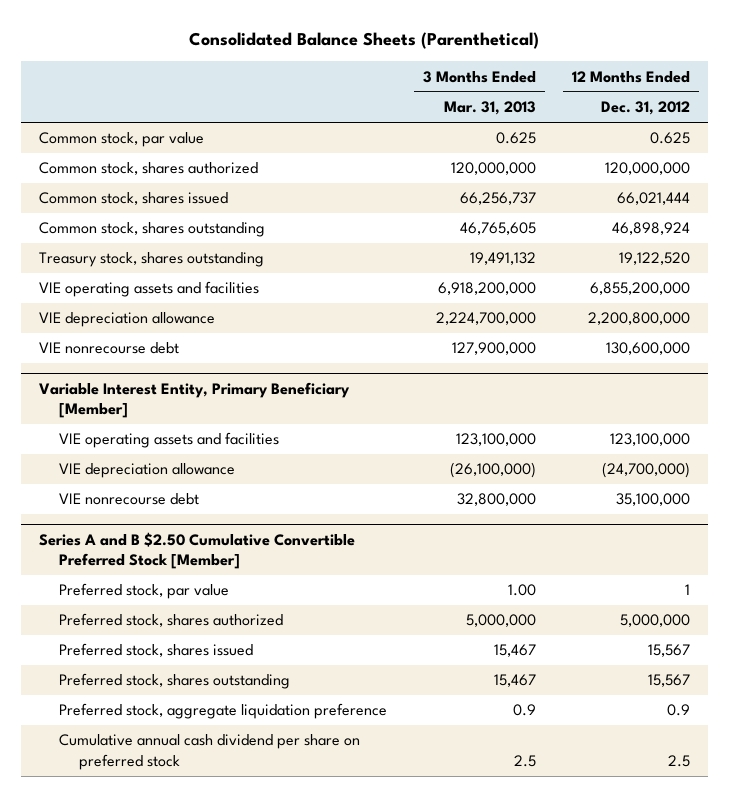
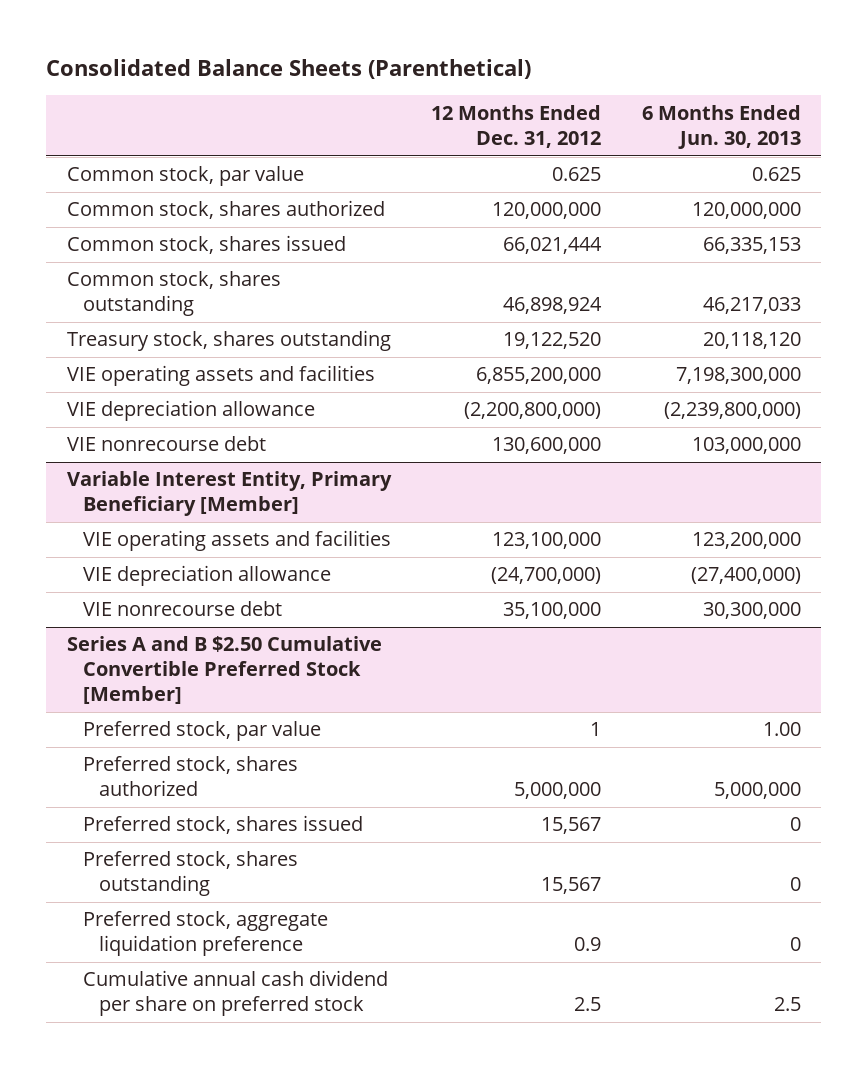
- | 3 Months Ended Mar. 31, 2013 | 12 Months Ended Dec. 31, 2012
+ | 12 Months Ended Dec. 31, 2012 | 6 Months Ended Jun. 30, 2013
- VIE depreciation allowance | 2,224,700,000 | 2,200,800,000
+ VIE depreciation allowance | (2,200,800,000) | (2,239,800,000)

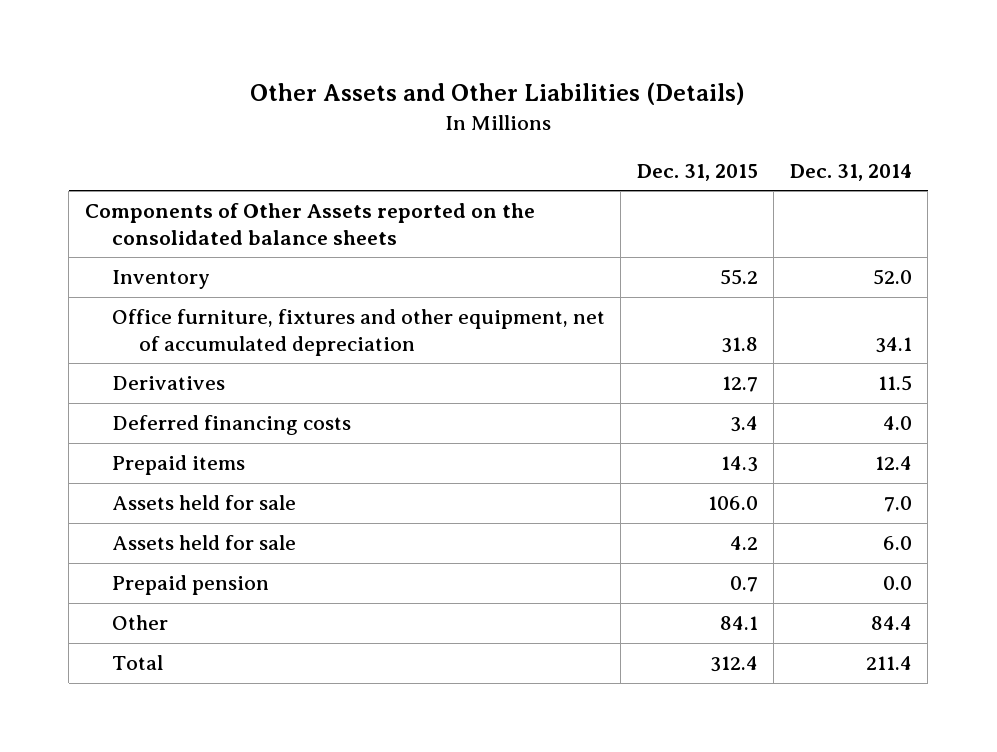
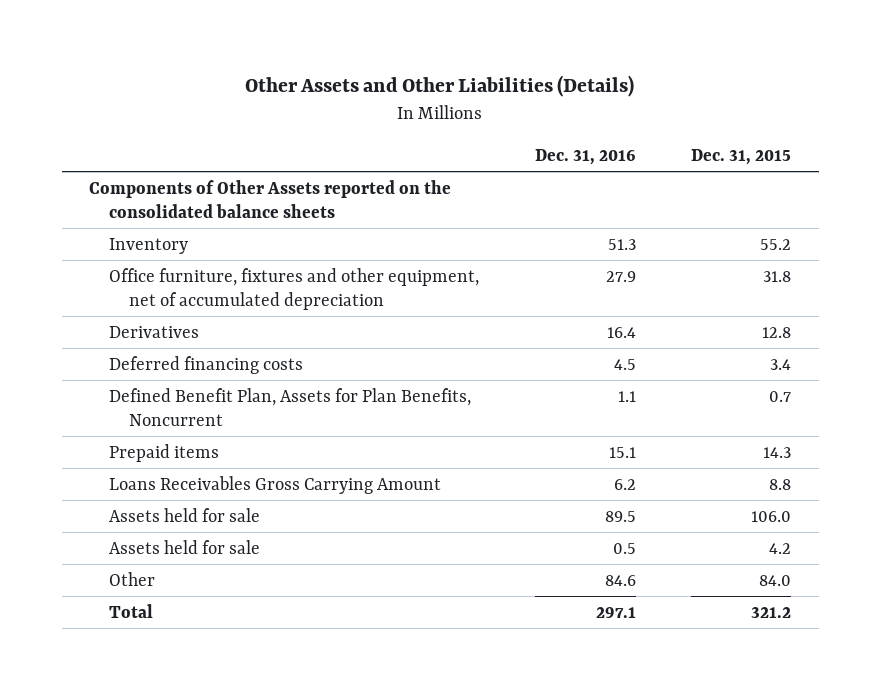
- | Dec. 31, 2015 | Dec. 31, 2014
+ | Dec. 31, 2016 | Dec. 31, 2015
- Derivatives | 12.7 | 11.5
+ Derivatives | 16.4 | 12.8
+ Defined Benefit Plan, Assets for Plan Benefits, Noncurrent | 1.1 | 0.7
+ Loans Receivables Gross Carrying Amount | 6.2 | 8.8
- Prepaid pension | 0.7 | 0.0
- Other | 84.1 | 84.4
- Total | 312.4 | 211.4
+ Other | 84.6 | 84.0
+ Total | 297.1 | 321.2

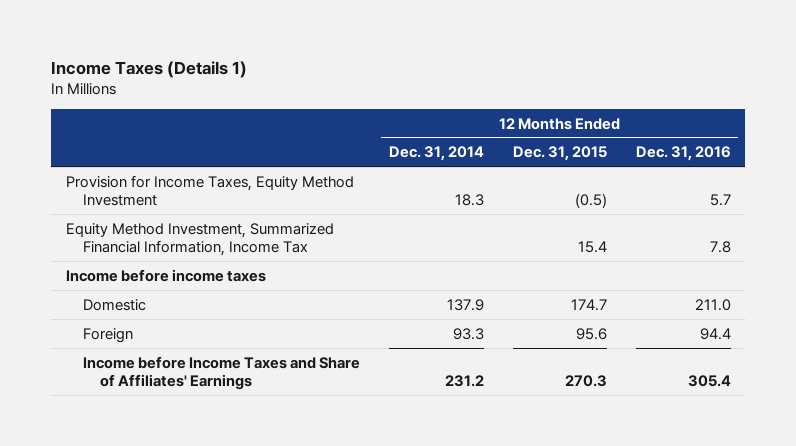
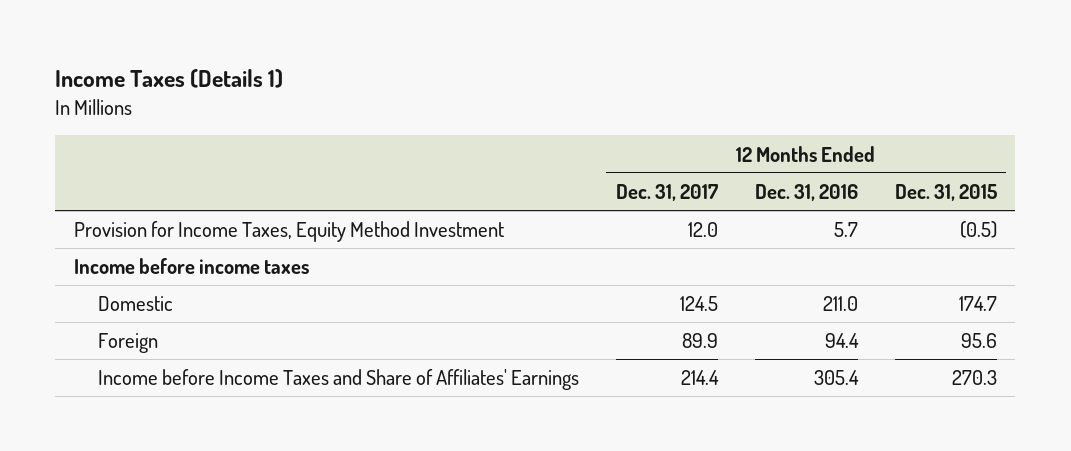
- | 12 Months Ended Dec. 31, 2014 | 12 Months Ended Dec. 31, 2015 | 12 Months Ended Dec. 31, 2016
+ | 12 Months Ended Dec. 31, 2017 | 12 Months Ended Dec. 31, 2016 | 12 Months Ended Dec. 31, 2015
- Equity Method Investment, Summarized Financial Information, Income Tax | | 15.4 | 7.8

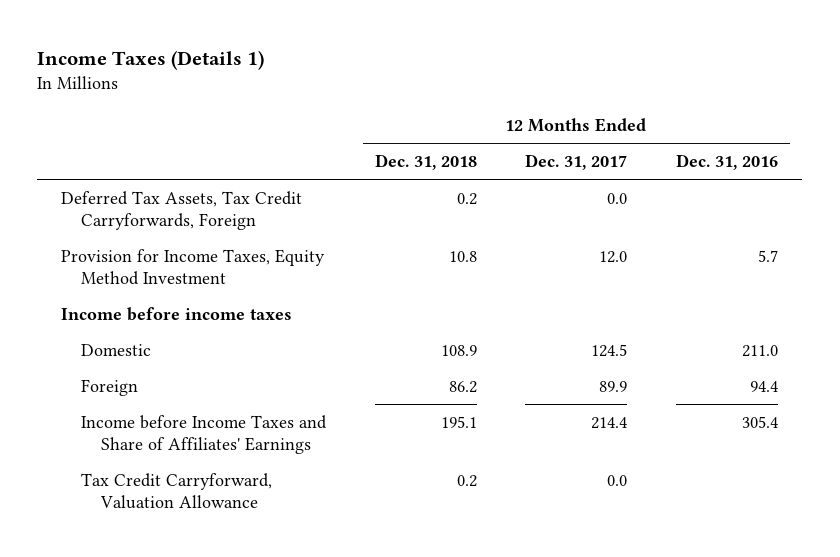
- | 12 Months Ended Dec. 31, 2017 | 12 Months Ended Dec. 31, 2016 | 12 Months Ended Dec. 31, 2015
+ | 12 Months Ended Dec. 31, 2018 | 12 Months Ended Dec. 31, 2017 | 12 Months Ended Dec. 31, 2016
+ Deferred Tax Assets, Tax Credit Carryforwards, Foreign | 0.2 | 0.0 |
+ Tax Credit Carryforward, Valuation Allowance | 0.2 | 0.0 |

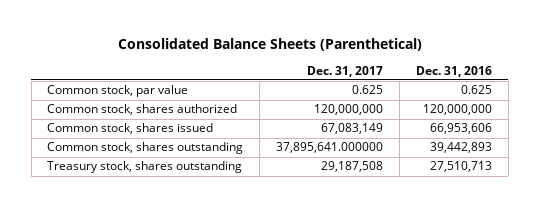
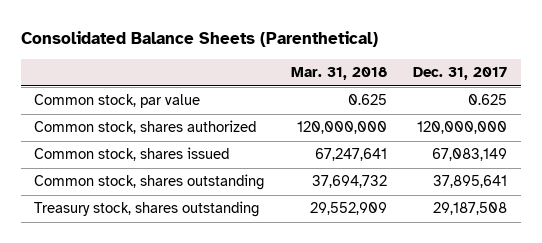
- | Dec. 31, 2017 | Dec. 31, 2016
+ | Mar. 31, 2018 | Dec. 31, 2017
- Common stock, shares outstanding | 37,895,641.000000 | 39,442,893
+ Common stock, shares outstanding | 37,694,732 | 37,895,641

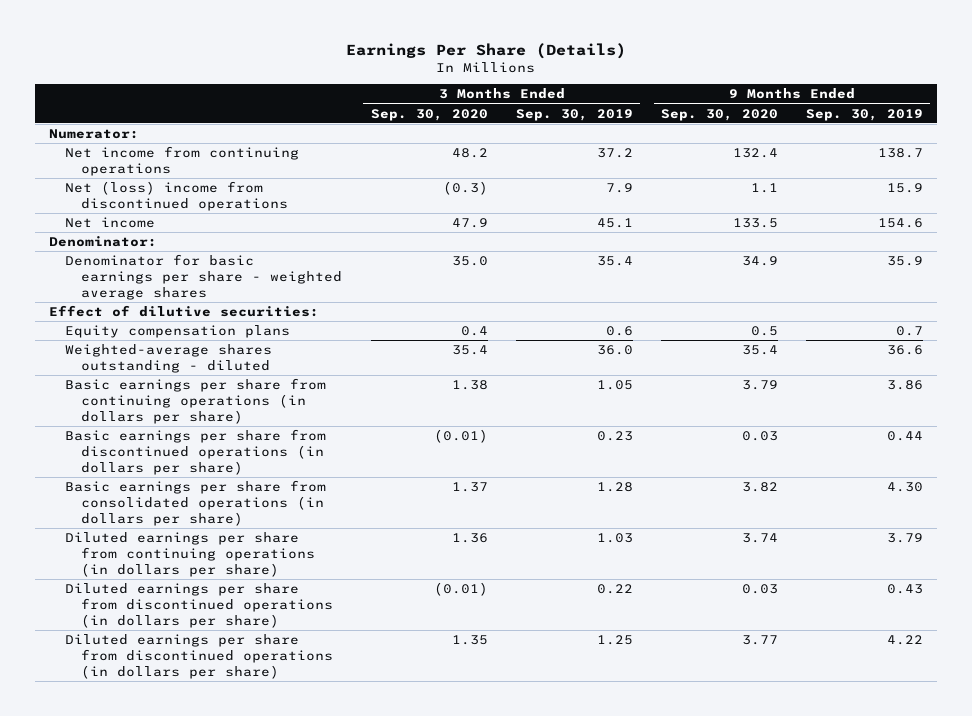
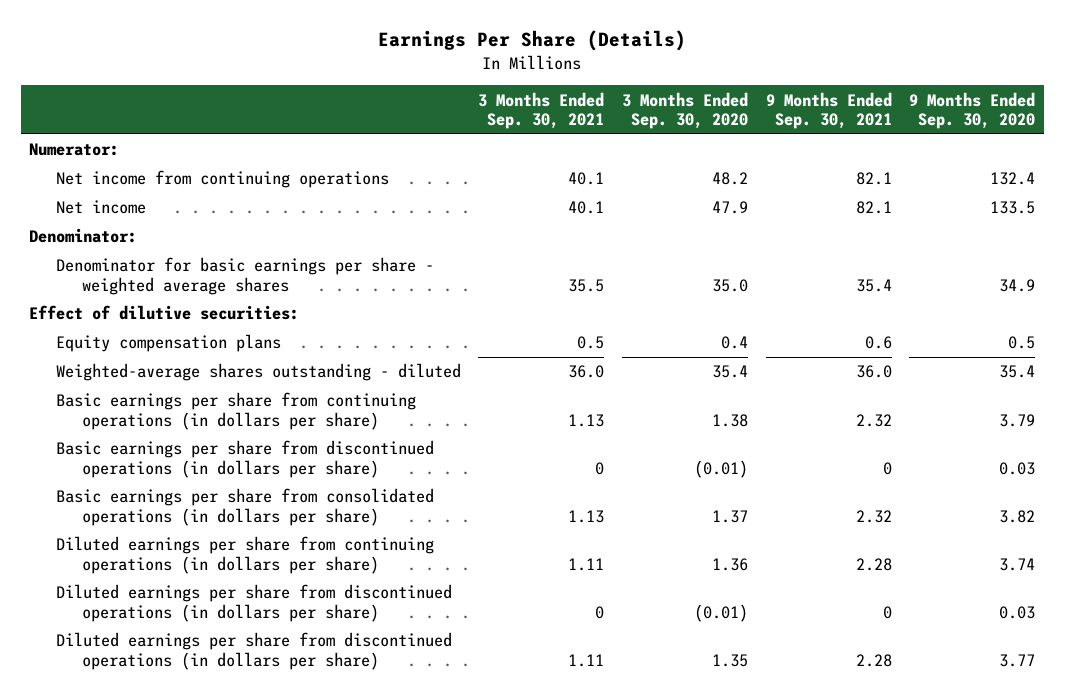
- | 3 Months Ended Sep. 30, 2020 | 3 Months Ended Sep. 30, 2019 | 9 Months Ended Sep. 30, 2020 | 9 Months Ended Sep. 30, 2019
+ | 3 Months Ended Sep. 30, 2021 | 3 Months Ended Sep. 30, 2020 | 9 Months Ended Sep. 30, 2021 | 9 Months Ended Sep. 30, 2020
- Net (loss) income from discontinued operations | (0.3) | 7.9 | 1.1 | 15.9

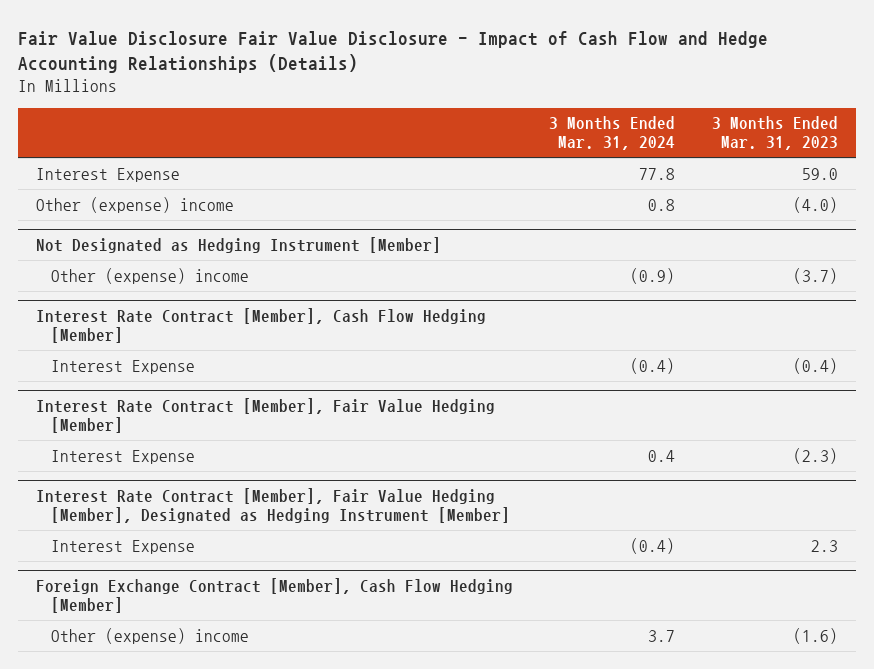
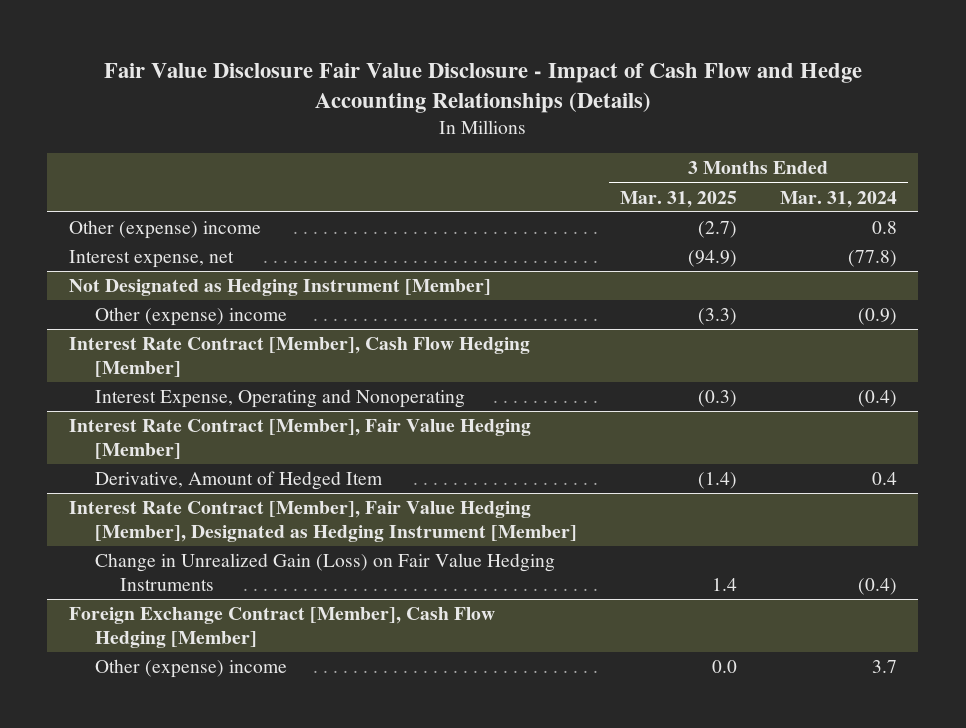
- | 3 Months Ended Mar. 31, 2024 | 3 Months Ended Mar. 31, 2023
+ | 3 Months Ended Mar. 31, 2025 | 3 Months Ended Mar. 31, 2024
- Interest Expense | 77.8 | 59.0
+ Interest expense, net | (94.9) | (77.8)
@ Interest Rate Contract [Member], Cash Flow Hedging [Member]
- Interest Expense | (0.4) | (0.4)
+ Interest Expense, Operating and Nonoperating | (0.3) | (0.4)
@ Interest Rate Contract [Member], Fair Value Hedging [Member]
- Interest Expense | 0.4 | (2.3)
+ Derivative, Amount of Hedged Item | (1.4) | 0.4
@ Interest Rate Contract [Member], Fair Value Hedging [Member], Designated as Hedging Instrument [Member]
- Interest Expense | (0.4) | 2.3
+ Change in Unrealized Gain (Loss) on Fair Value Hedging Instruments | 1.4 | (0.4)

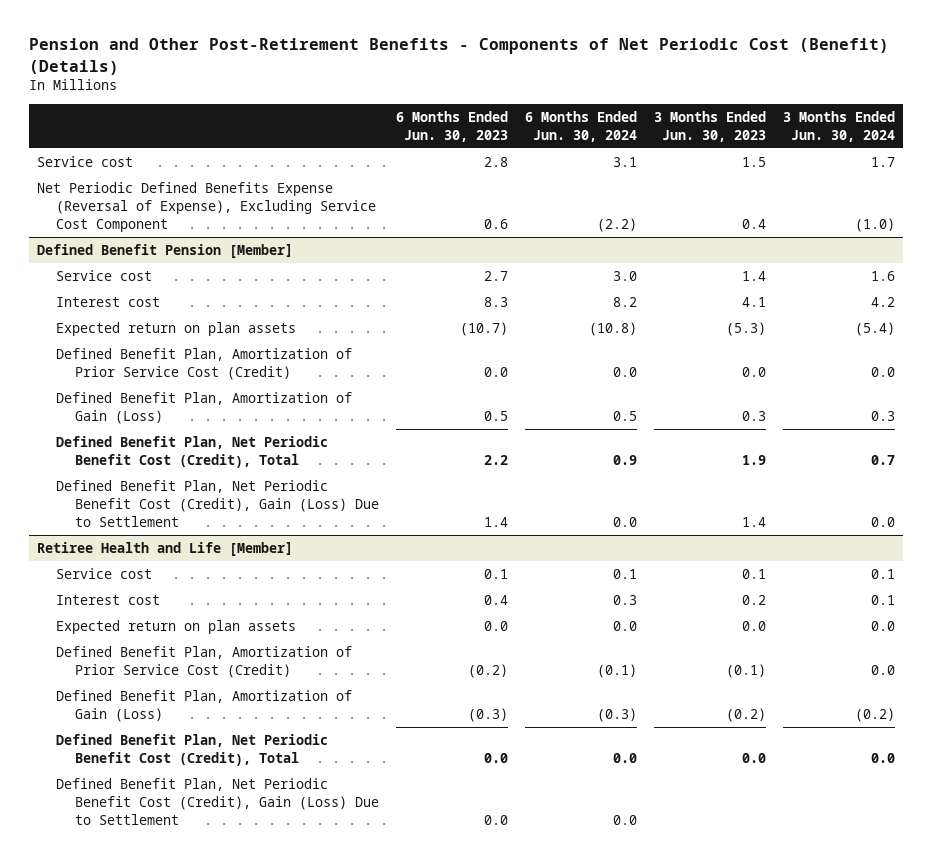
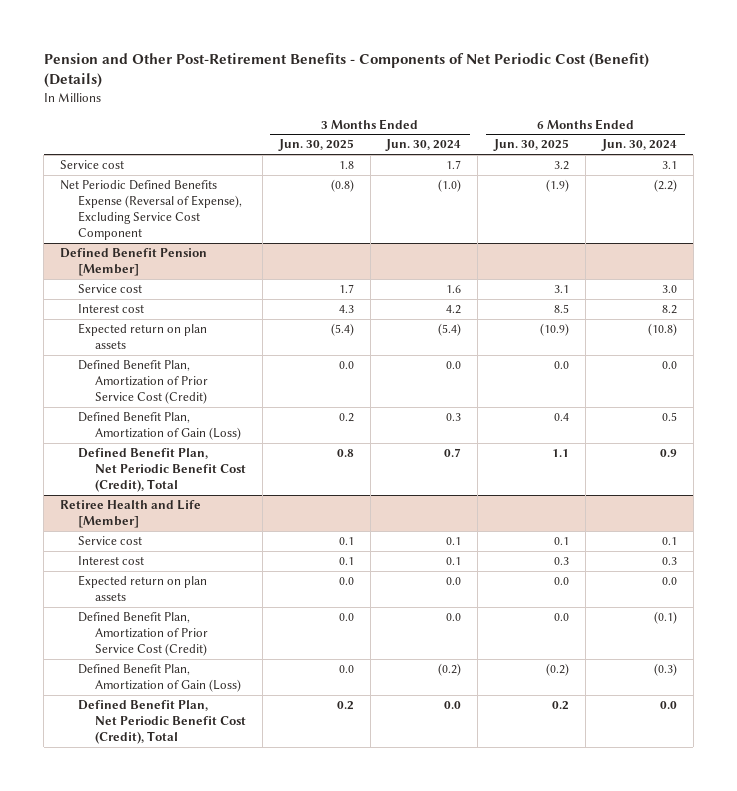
- | 6 Months Ended Jun. 30, 2023 | 6 Months Ended Jun. 30, 2024 | 3 Months Ended Jun. 30, 2023 | 3 Months Ended Jun. 30, 2024
+ | 3 Months Ended Jun. 30, 2025 | 3 Months Ended Jun. 30, 2024 | 6 Months Ended Jun. 30, 2025 | 6 Months Ended Jun. 30, 2024
@ Defined Benefit Pension [Member]
- Defined Benefit Plan, Net Periodic Benefit Cost (Credit), Gain (Loss) Due to Settlement | 1.4 | 0.0 | 1.4 | 0.0
@ Retiree Health and Life [Member]
- Defined Benefit Plan, Net Periodic Benefit Cost (Credit), Gain (Loss) Due to Settlement | 0.0 | 0.0 | |

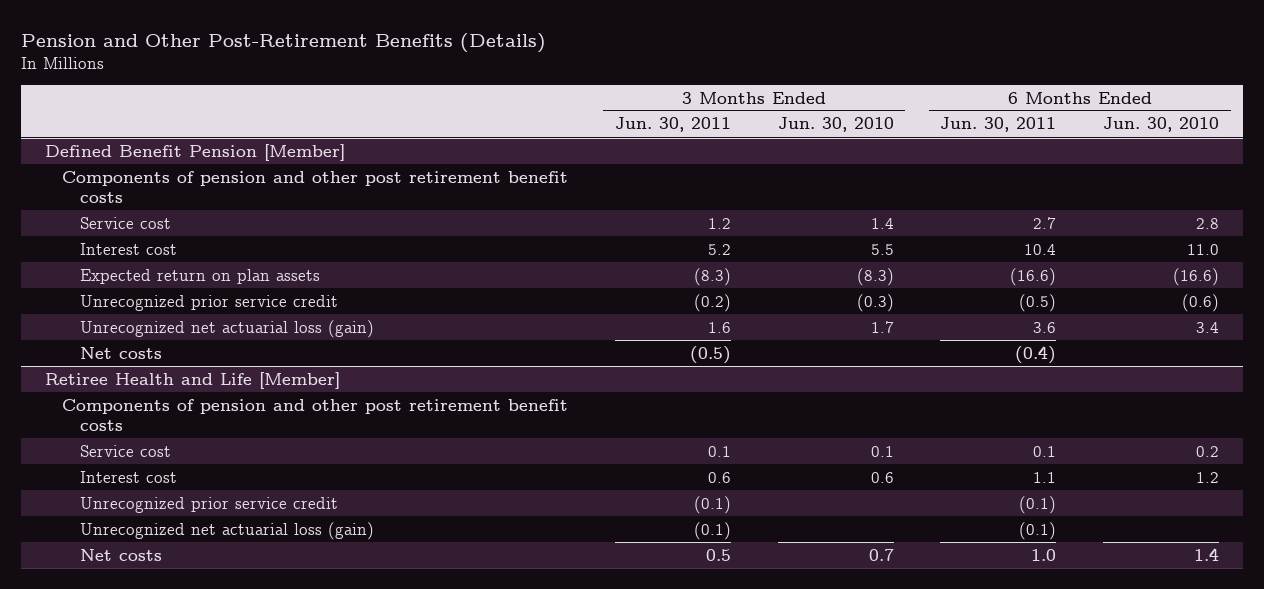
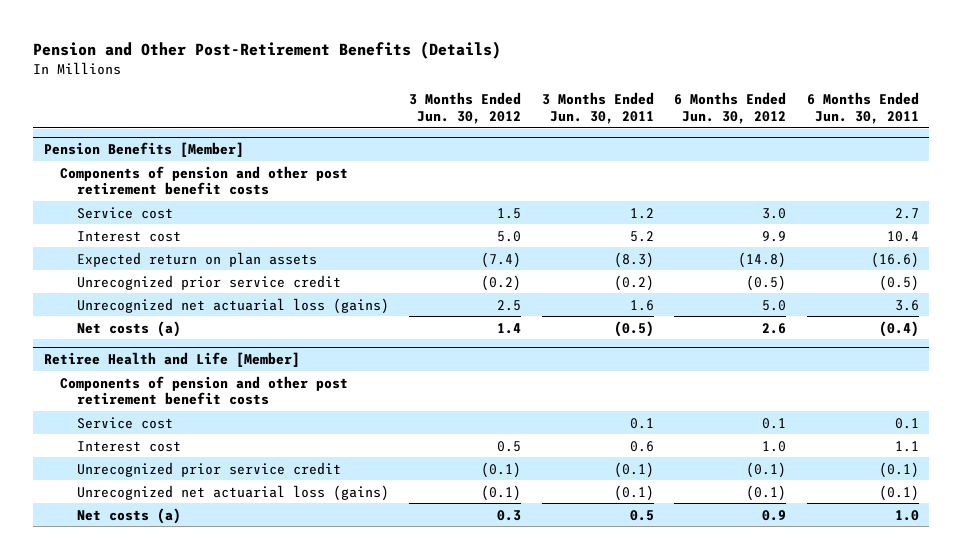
- | 3 Months Ended Jun. 30, 2011 | 3 Months Ended Jun. 30, 2010 | 6 Months Ended Jun. 30, 2011 | 6 Months Ended Jun. 30, 2010
+ | 3 Months Ended Jun. 30, 2012 | 3 Months Ended Jun. 30, 2011 | 6 Months Ended Jun. 30, 2012 | 6 Months Ended Jun. 30, 2011
- Defined Benefit Pension [Member]
+ Pension Benefits [Member]
- Unrecognized net actuarial loss (gain) | 1.6 | 1.7 | 3.6 | 3.4
- Net costs | (0.5) | | (0.4) |
+ Unrecognized net actuarial loss (gains) | 2.5 | 1.6 | 5.0 | 3.6
+ Net costs (a) | 1.4 | (0.5) | 2.6 | (0.4)
@ Retiree Health and Life [Member]
- Unrecognized net actuarial loss (gain) | (0.1) | | (0.1) |
- Net costs | 0.5 | 0.7 | 1.0 | 1.4
+ Unrecognized net actuarial loss (gains) | (0.1) | (0.1) | (0.1) | (0.1)
+ Net costs (a) | 0.3 | 0.5 | 0.9 | 1.0

